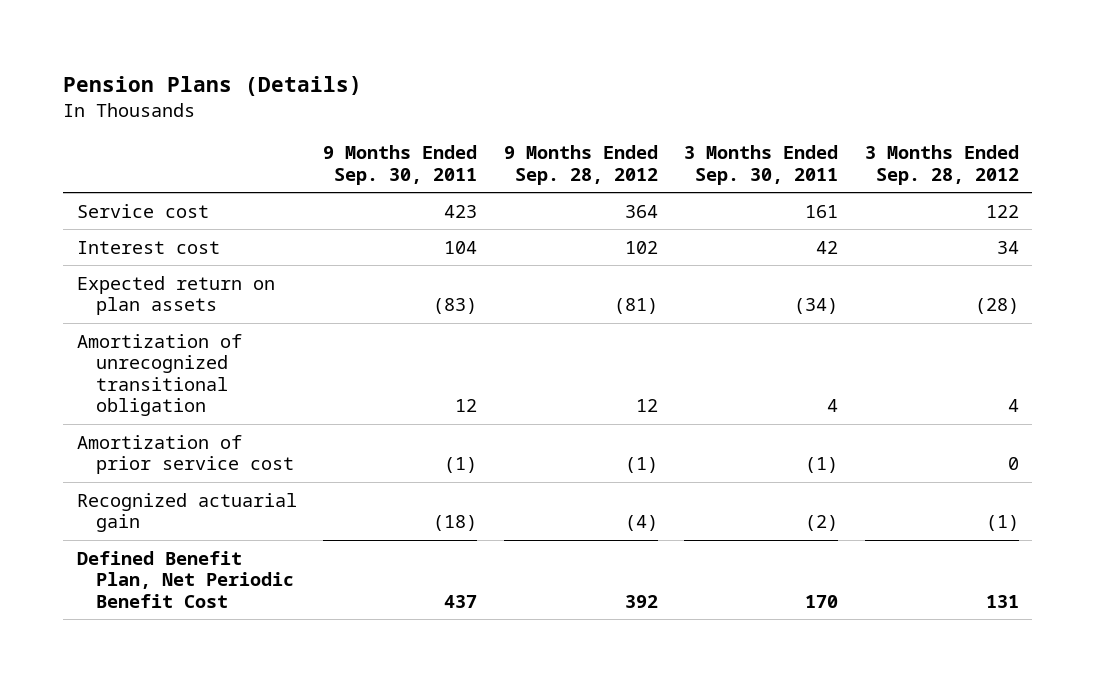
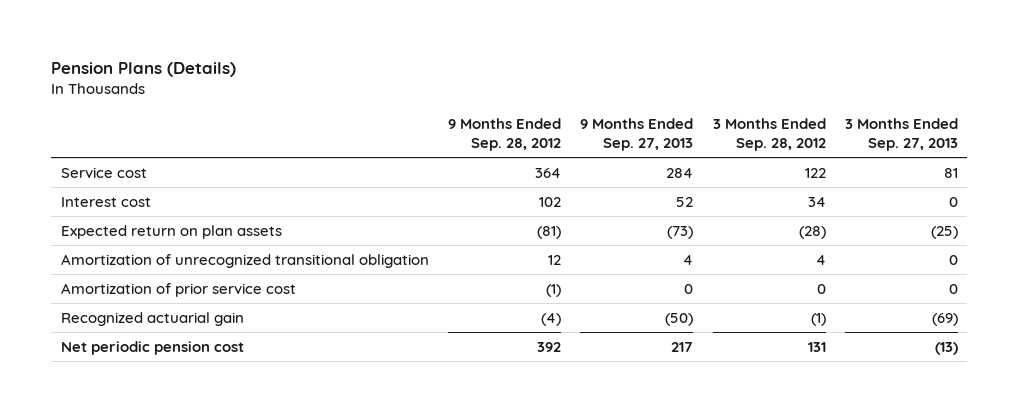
- | 9 Months Ended Sep. 30, 2011 | 9 Months Ended Sep. 28, 2012 | 3 Months Ended Sep. 30, 2011 | 3 Months Ended Sep. 28, 2012
+ | 9 Months Ended Sep. 28, 2012 | 9 Months Ended Sep. 27, 2013 | 3 Months Ended Sep. 28, 2012 | 3 Months Ended Sep. 27, 2013
- Defined Benefit Plan, Net Periodic Benefit Cost | 437 | 392 | 170 | 131
+ Net periodic pension cost | 392 | 217 | 131 | (13)

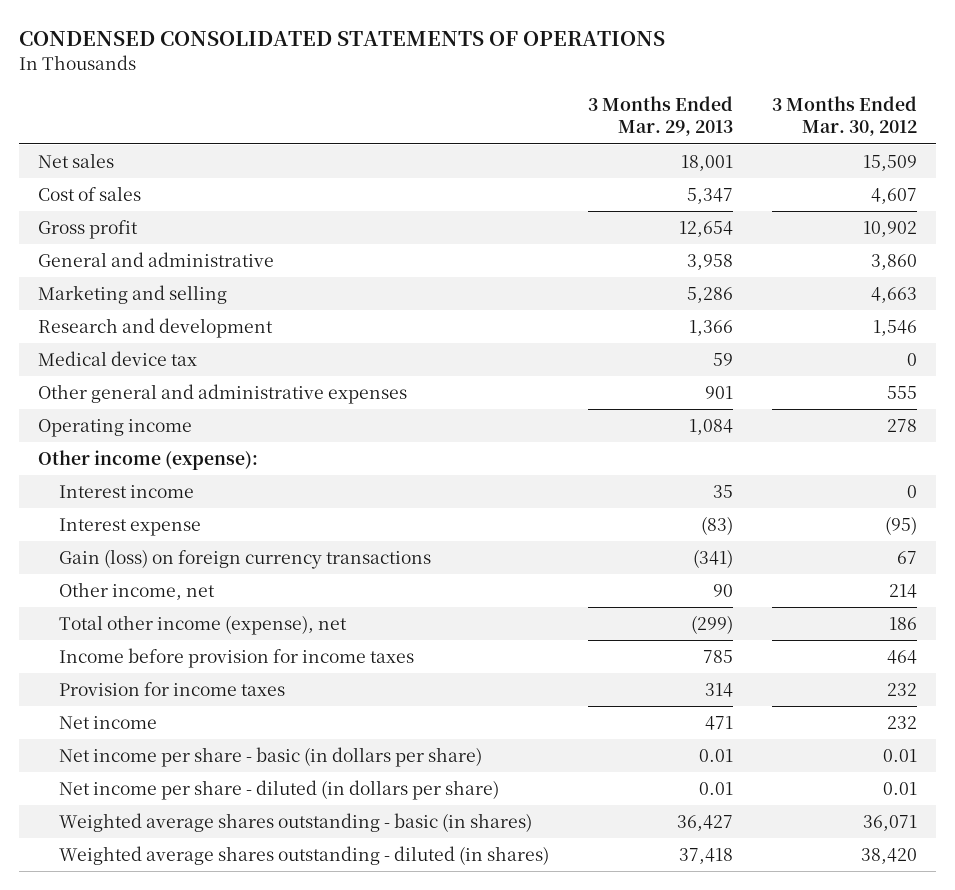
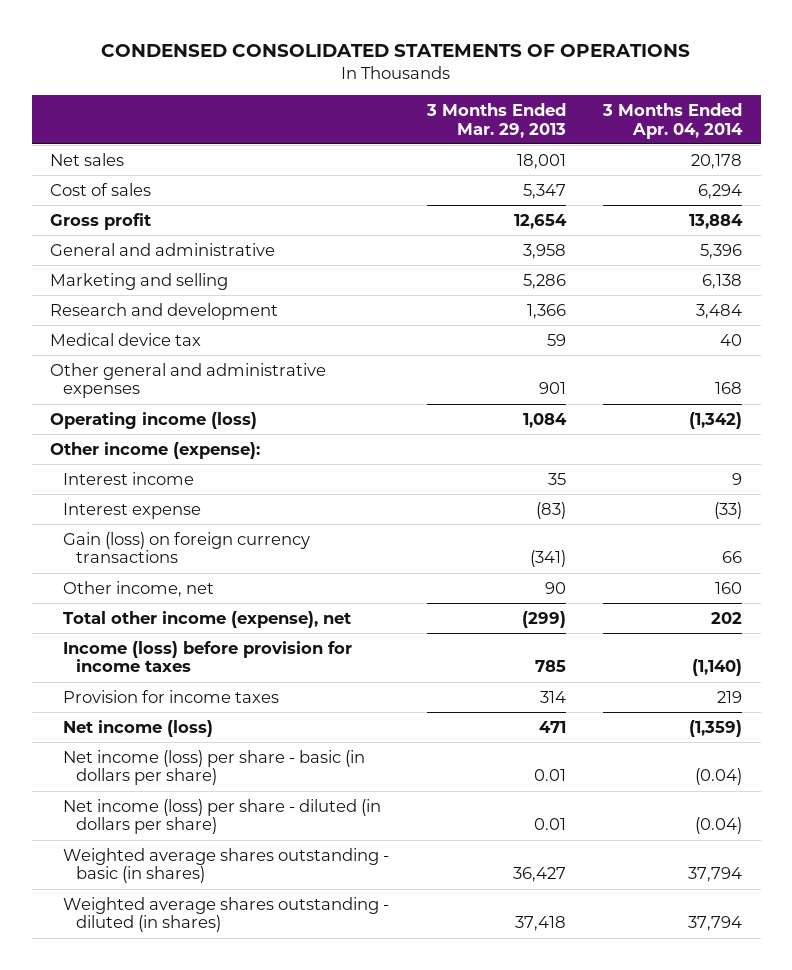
- | 3 Months Ended Mar. 29, 2013 | 3 Months Ended Mar. 30, 2012
+ | 3 Months Ended Mar. 29, 2013 | 3 Months Ended Apr. 04, 2014
- Operating income | 1,084 | 278
+ Operating income (loss) | 1,084 | (1,342)
- Income before provision for income taxes | 785 | 464
+ Income (loss) before provision for income taxes | 785 | (1,140)
- Net income | 471 | 232
- Net income per share - basic (in dollars per share) | 0.01 | 0.01
- Net income per share - diluted (in dollars per share) | 0.01 | 0.01
+ Net income (loss) | 471 | (1,359)
+ Net income (loss) per share - basic (in dollars per share) | 0.01 | (0.04)
+ Net income (loss) per share - diluted (in dollars per share) | 0.01 | (0.04)

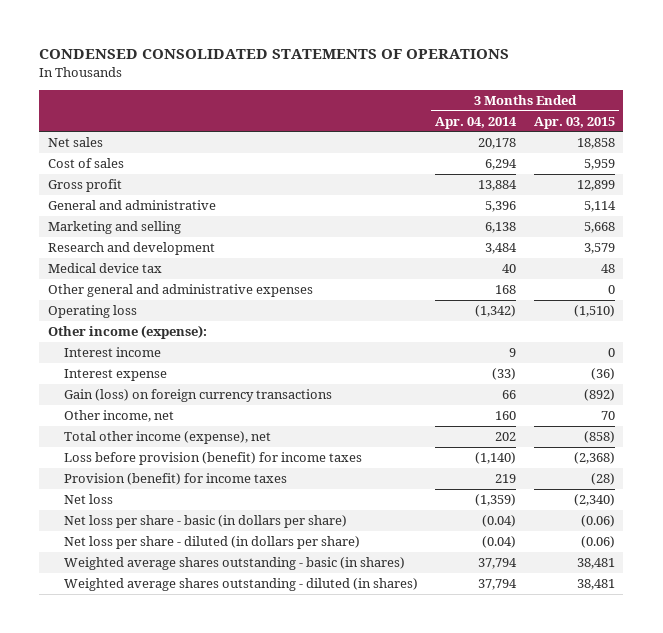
- | 3 Months Ended Mar. 29, 2013 | 3 Months Ended Apr. 04, 2014
+ | 3 Months Ended Apr. 04, 2014 | 3 Months Ended Apr. 03, 2015
- Operating income (loss) | 1,084 | (1,342)
+ Operating loss | (1,342) | (1,510)
- Income (loss) before provision for income taxes | 785 | (1,140)
- Provision for income taxes | 314 | 219
- Net income (loss) | 471 | (1,359)
- Net income (loss) per share - basic (in dollars per share) | 0.01 | (0.04)
- Net income (loss) per share - diluted (in dollars per share) | 0.01 | (0.04)
+ Loss before provision (benefit) for income taxes | (1,140) | (2,368)
+ Provision (benefit) for income taxes | 219 | (28)
+ Net loss | (1,359) | (2,340)
+ Net loss per share - basic (in dollars per share) | (0.04) | (0.06)
+ Net loss per share - diluted (in dollars per share) | (0.04) | (0.06)

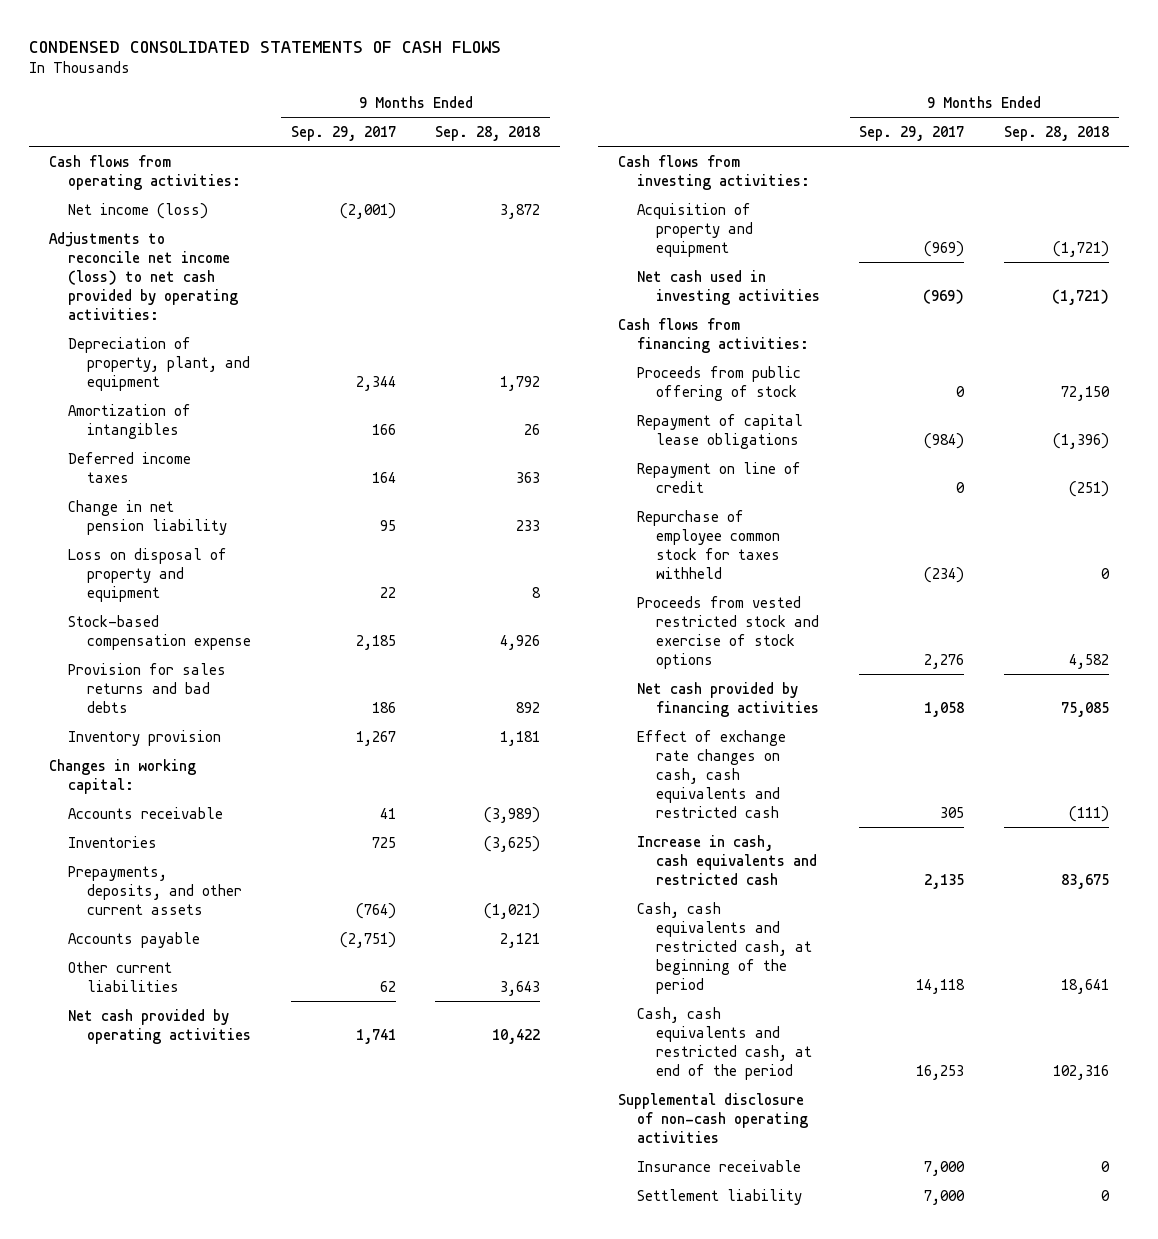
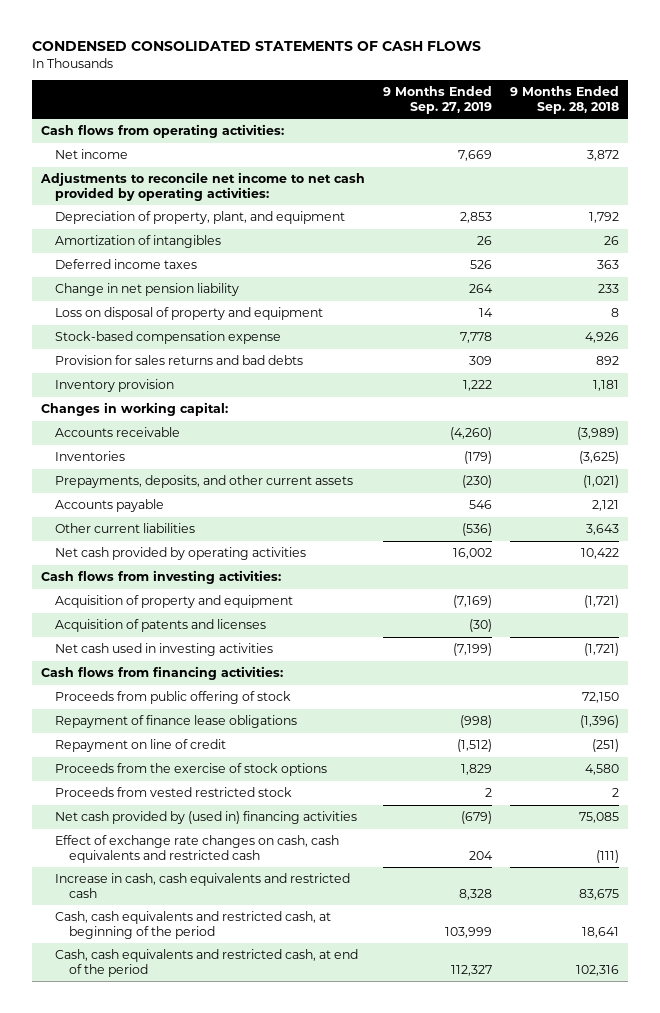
- | 9 Months Ended Sep. 29, 2017 | 9 Months Ended Sep. 28, 2018
+ | 9 Months Ended Sep. 27, 2019 | 9 Months Ended Sep. 28, 2018
- Net income (loss) | (2,001) | 3,872
- Adjustments to reconcile net income (loss) to net cash provided by operating activities:
+ Net income | 7,669 | 3,872
+ Adjustments to reconcile net income to net cash provided by operating activities:
+ Acquisition of patents and licenses | (30) |
- Repayment of capital lease obligations | (984) | (1,396)
+ Repayment of finance lease obligations | (998) | (1,396)
- Repurchase of employee common stock for taxes withheld | (234) | 0
- Proceeds from vested restricted stock and exercise of stock options | 2,276 | 4,582
- Net cash provided by financing activities | 1,058 | 75,085
+ Proceeds from the exercise of stock options | 1,829 | 4,580
+ Proceeds from vested restricted stock | 2 | 2
+ Net cash provided by (used in) financing activities | (679) | 75,085
- Supplemental disclosure of non-cash operating activities
- Insurance receivable | 7,000 | 0
- Settlement liability | 7,000 | 0

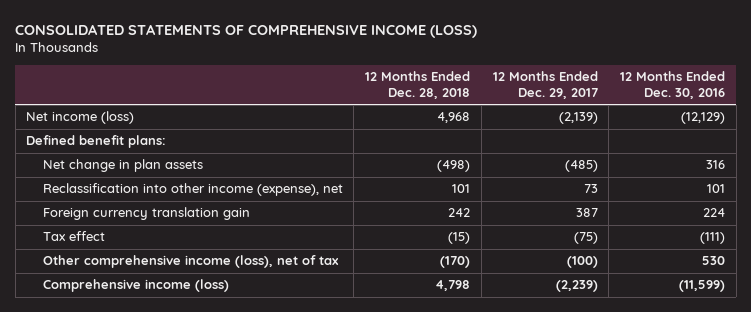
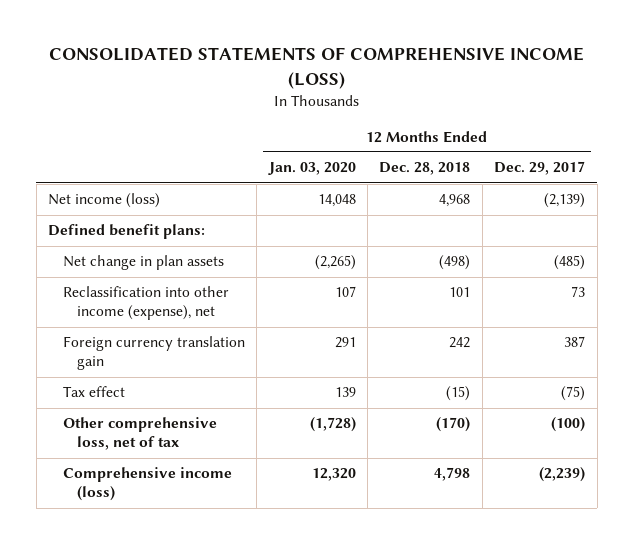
- | 12 Months Ended Dec. 28, 2018 | 12 Months Ended Dec. 29, 2017 | 12 Months Ended Dec. 30, 2016
+ | 12 Months Ended Jan. 03, 2020 | 12 Months Ended Dec. 28, 2018 | 12 Months Ended Dec. 29, 2017
- Other comprehensive income (loss), net of tax | (170) | (100) | 530
+ Other comprehensive loss, net of tax | (1,728) | (170) | (100)

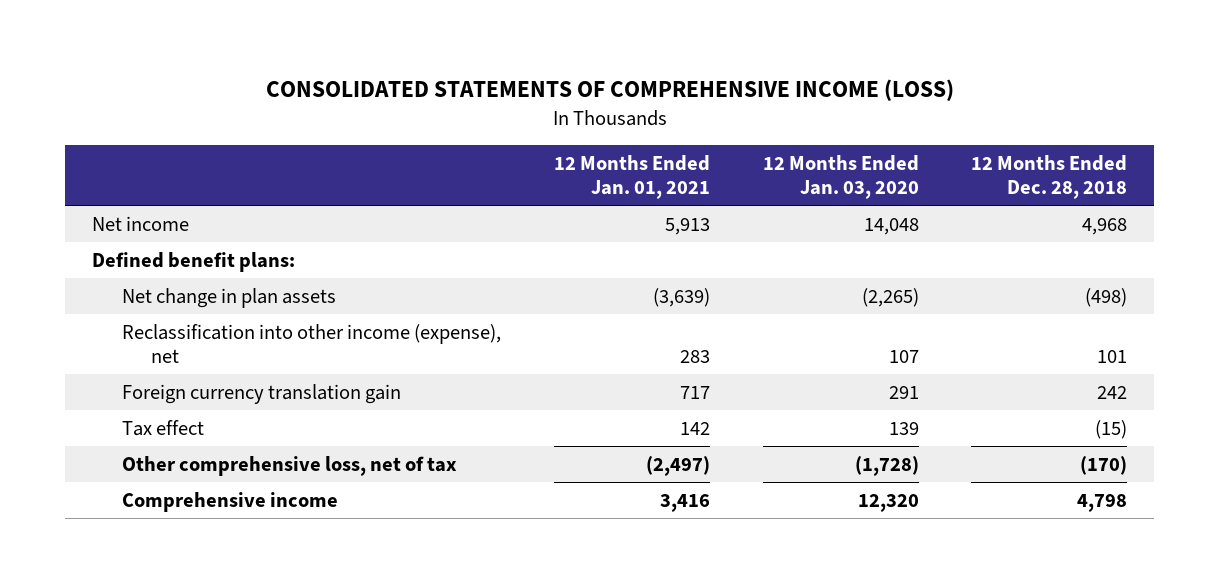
- | 12 Months Ended Jan. 03, 2020 | 12 Months Ended Dec. 28, 2018 | 12 Months Ended Dec. 29, 2017
+ | 12 Months Ended Jan. 01, 2021 | 12 Months Ended Jan. 03, 2020 | 12 Months Ended Dec. 28, 2018
- Net income (loss) | 14,048 | 4,968 | (2,139)
+ Net income | 5,913 | 14,048 | 4,968
- Comprehensive income (loss) | 12,320 | 4,798 | (2,239)
+ Comprehensive income | 3,416 | 12,320 | 4,798

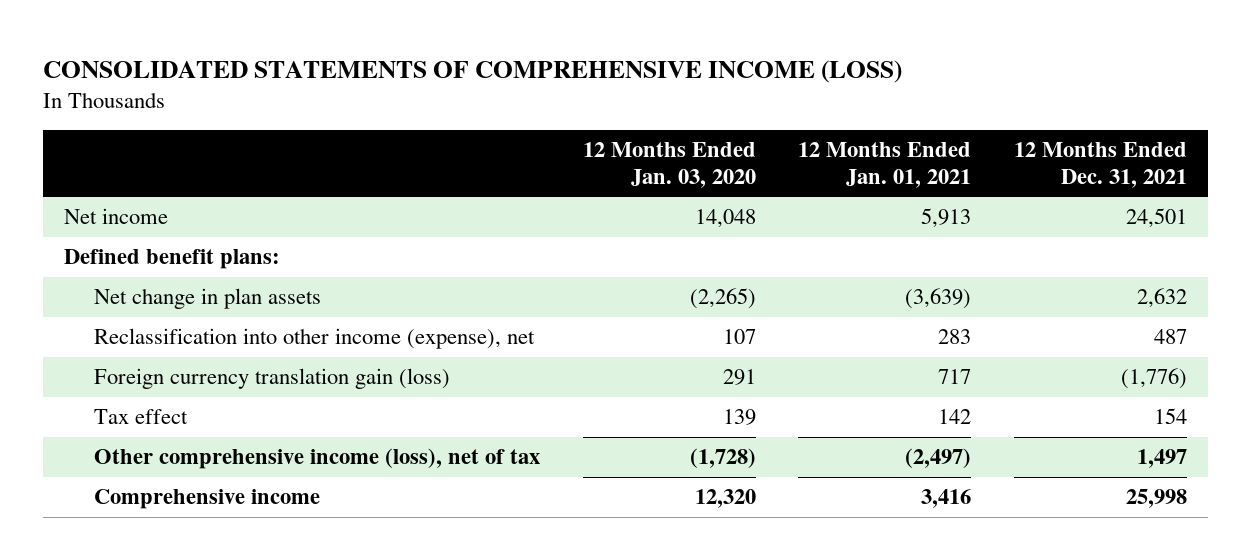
- | 12 Months Ended Jan. 01, 2021 | 12 Months Ended Jan. 03, 2020 | 12 Months Ended Dec. 28, 2018
+ | 12 Months Ended Jan. 03, 2020 | 12 Months Ended Jan. 01, 2021 | 12 Months Ended Dec. 31, 2021
- Foreign currency translation gain | 717 | 291 | 242
+ Foreign currency translation gain (loss) | 291 | 717 | (1,776)
- Other comprehensive loss, net of tax | (2,497) | (1,728) | (170)
+ Other comprehensive income (loss), net of tax | (1,728) | (2,497) | 1,497

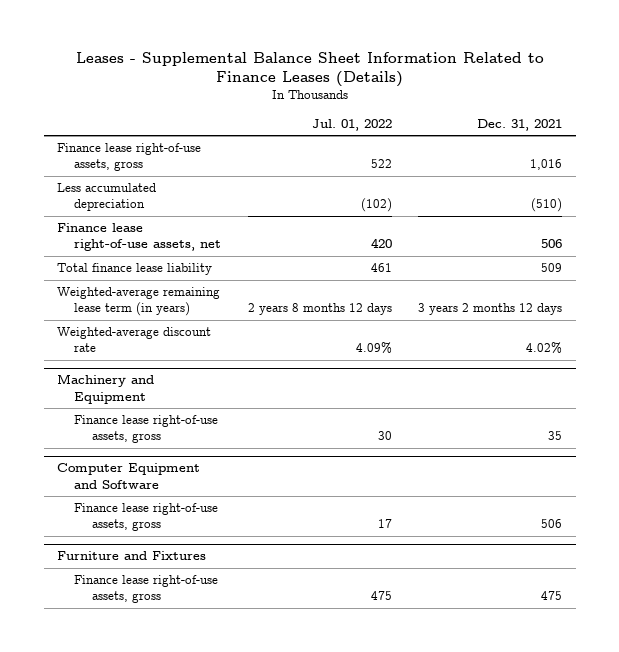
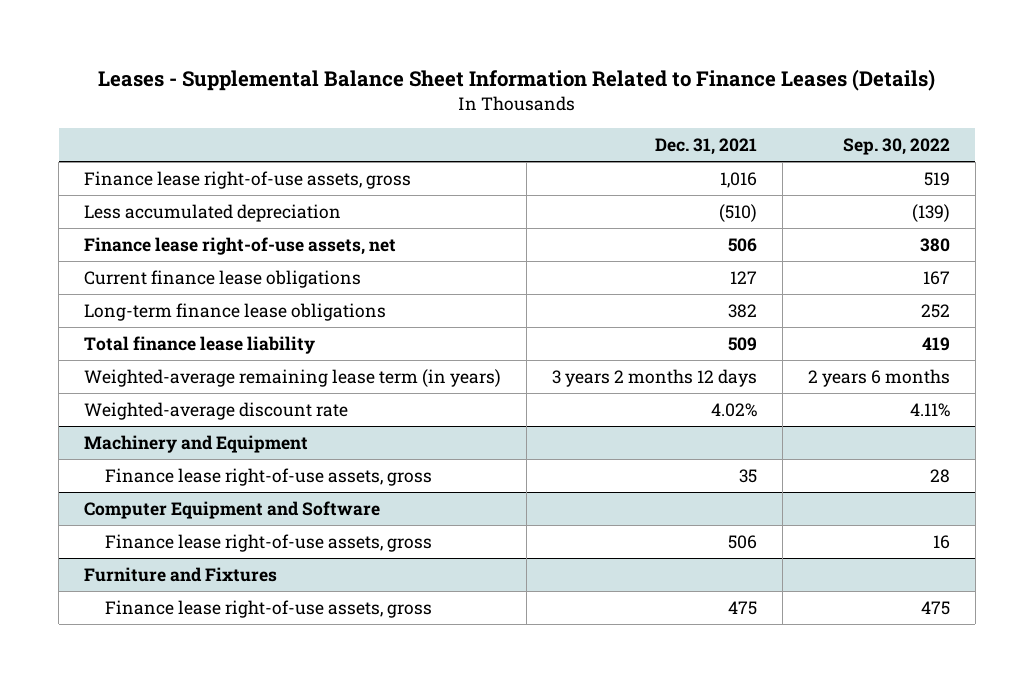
- | Jul. 01, 2022 | Dec. 31, 2021
+ | Dec. 31, 2021 | Sep. 30, 2022
+ Current finance lease obligations | 127 | 167
+ Long-term finance lease obligations | 382 | 252

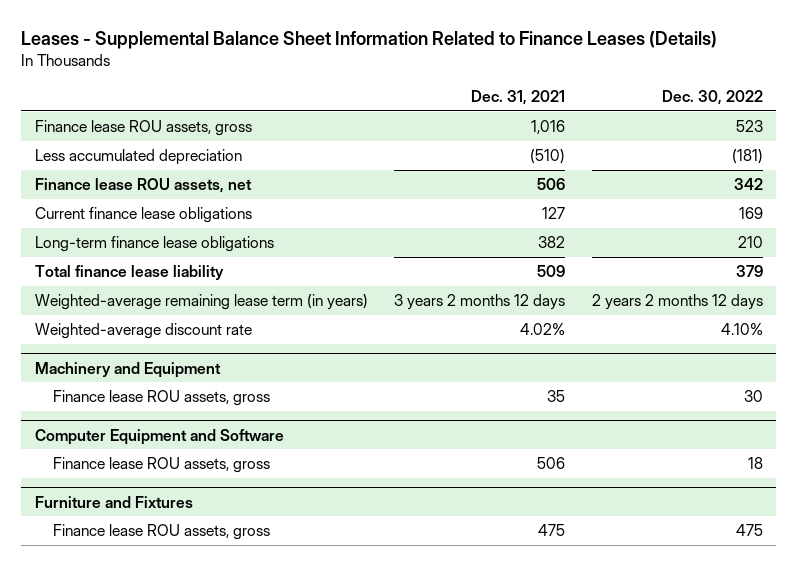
- | Dec. 31, 2021 | Sep. 30, 2022
+ | Dec. 31, 2021 | Dec. 30, 2022
- Finance lease right-of-use assets, gross | 1,016 | 519
+ Finance lease ROU assets, gross | 1,016 | 523
- Finance lease right-of-use assets, net | 506 | 380
+ Finance lease ROU assets, net | 506 | 342
@ Machinery and Equipment
- Finance lease right-of-use assets, gross | 35 | 28
+ Finance lease ROU assets, gross | 35 | 30
@ Computer Equipment and Software
- Finance lease right-of-use assets, gross | 506 | 16
+ Finance lease ROU assets, gross | 506 | 18
@ Furniture and Fixtures
- Finance lease right-of-use assets, gross | 475 | 475
+ Finance lease ROU assets, gross | 475 | 475

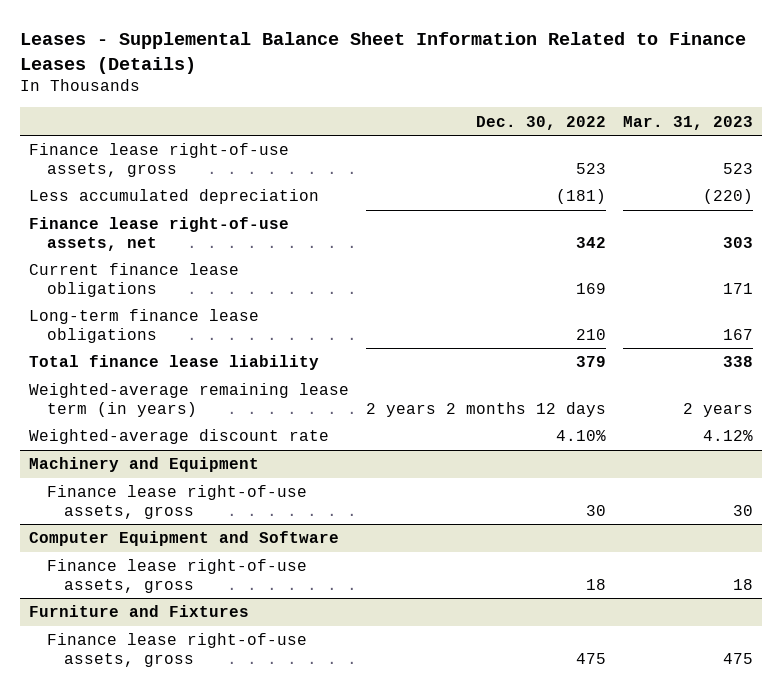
- | Dec. 31, 2021 | Dec. 30, 2022
+ | Dec. 30, 2022 | Mar. 31, 2023
- Finance lease ROU assets, gross | 1,016 | 523
+ Finance lease right-of-use assets, gross | 523 | 523
- Finance lease ROU assets, net | 506 | 342
+ Finance lease right-of-use assets, net | 342 | 303
@ Machinery and Equipment
- Finance lease ROU assets, gross | 35 | 30
+ Finance lease right-of-use assets, gross | 30 | 30
@ Computer Equipment and Software
- Finance lease ROU assets, gross | 506 | 18
+ Finance lease right-of-use assets, gross | 18 | 18
@ Furniture and Fixtures
- Finance lease ROU assets, gross | 475 | 475
+ Finance lease right-of-use assets, gross | 475 | 475

